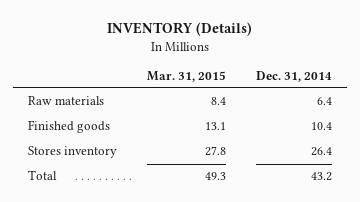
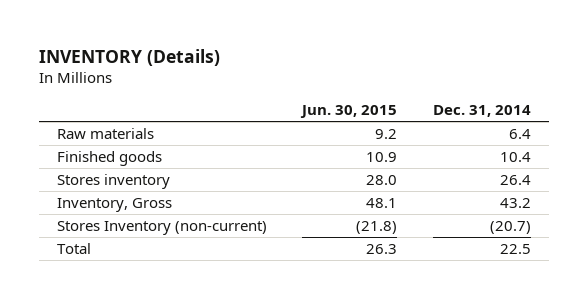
- | Mar. 31, 2015 | Dec. 31, 2014
+ | Jun. 30, 2015 | Dec. 31, 2014
- Total | 49.3 | 43.2
+ Inventory, Gross | 48.1 | 43.2
+ Stores Inventory (non-current) | (21.8) | (20.7)
+ Total | 26.3 | 22.5

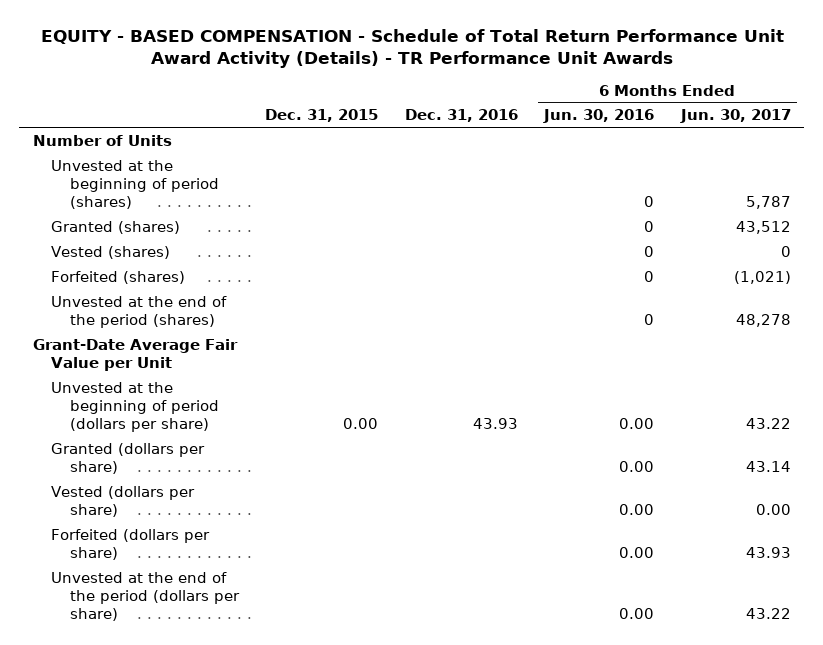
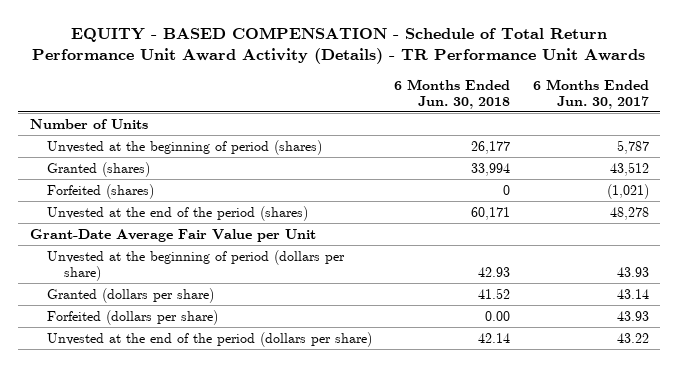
- | Dec. 31, 2015 | Dec. 31, 2016 | 6 Months Ended Jun. 30, 2016 | 6 Months Ended Jun. 30, 2017
+ | 6 Months Ended Jun. 30, 2018 | 6 Months Ended Jun. 30, 2017
- Vested (shares) | | | 0 | 0
- Unvested at the beginning of period (dollars per share) | 0.00 | 43.93 | 0.00 | 43.22
+ Unvested at the beginning of period (dollars per share) | 42.93 | 43.93
- Vested (dollars per share) | | | 0.00 | 0.00

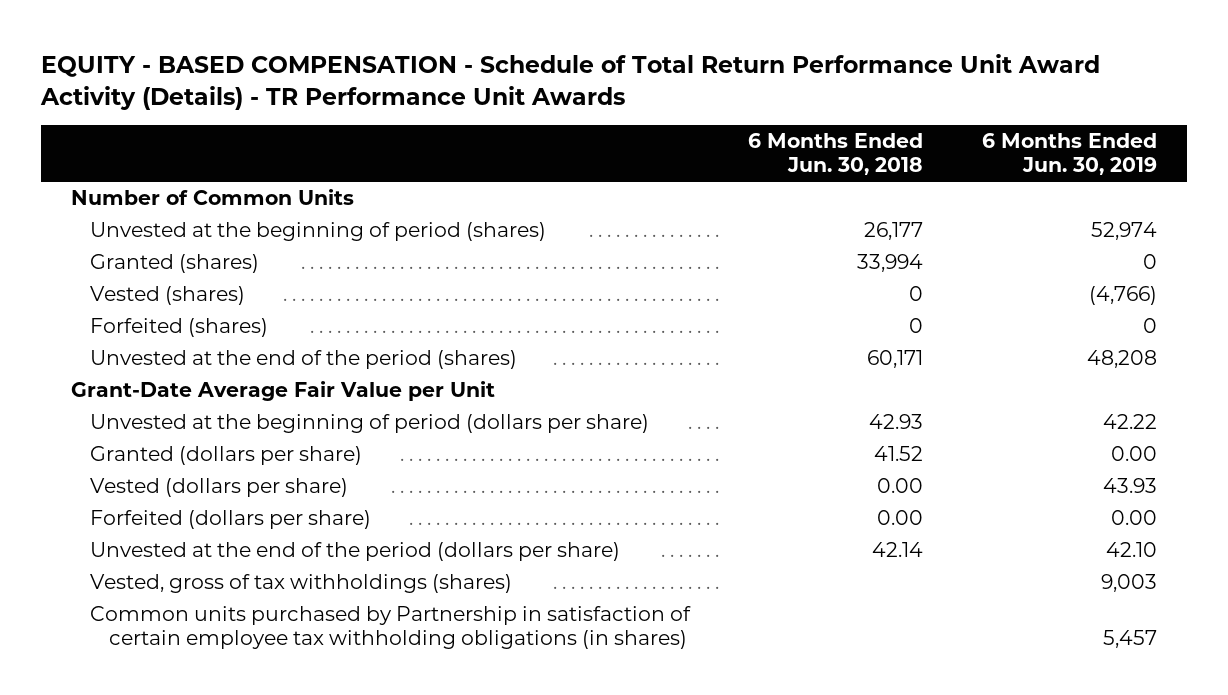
- | 6 Months Ended Jun. 30, 2018 | 6 Months Ended Jun. 30, 2017
+ | 6 Months Ended Jun. 30, 2018 | 6 Months Ended Jun. 30, 2019
- Number of Units
+ Number of Common Units
+ Vested (shares) | 0 | (4,766)
+ Vested (dollars per share) | 0.00 | 43.93
+ Vested, gross of tax withholdings (shares) | | 9,003
+ Common units purchased by Partnership in satisfaction of certain employee tax withholding obligations (in shares) | | 5,457

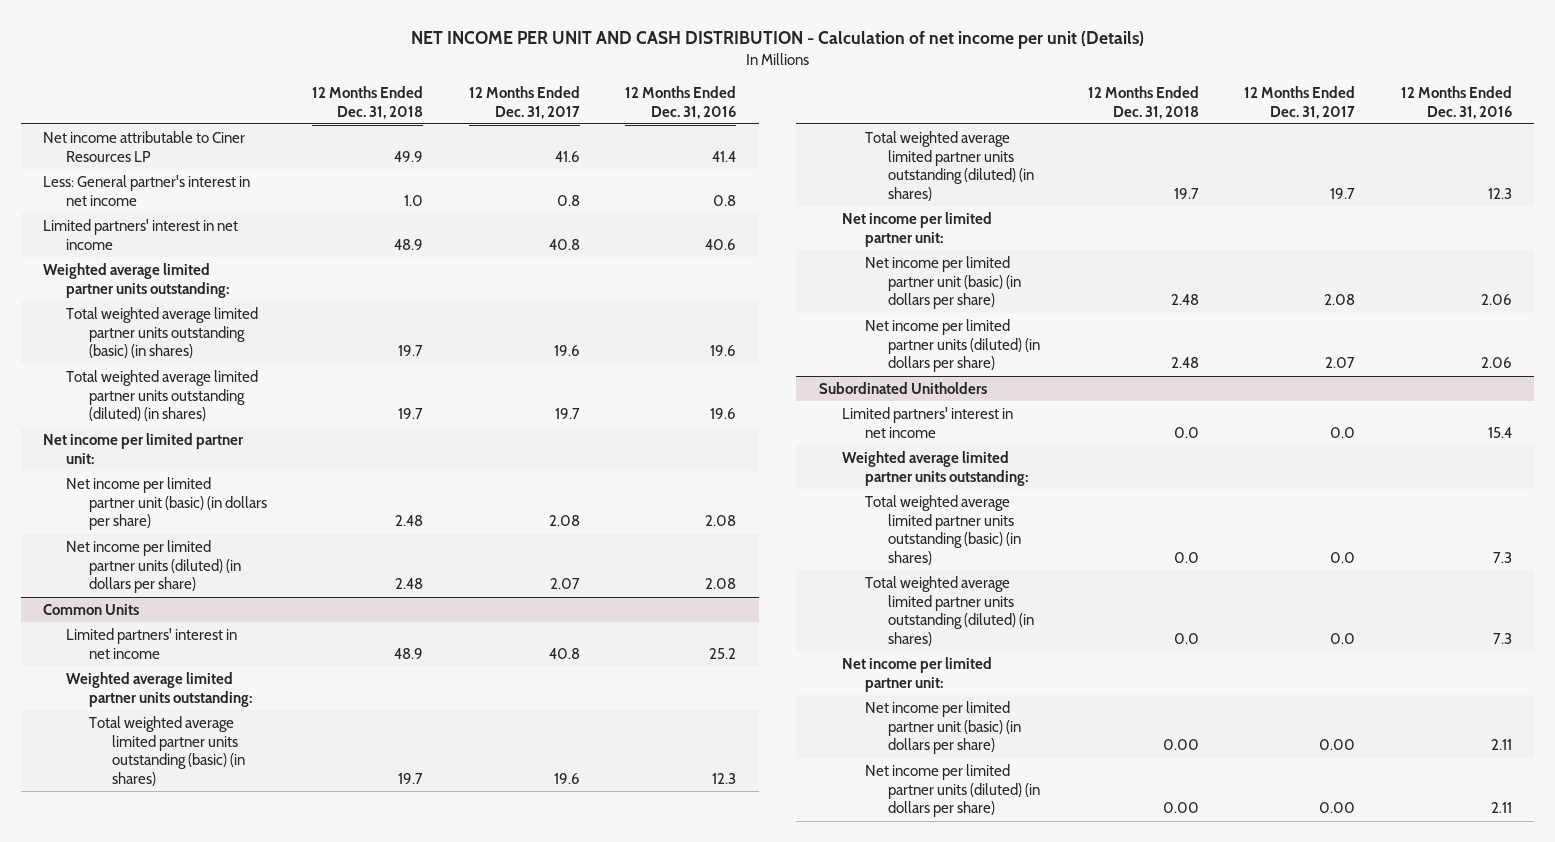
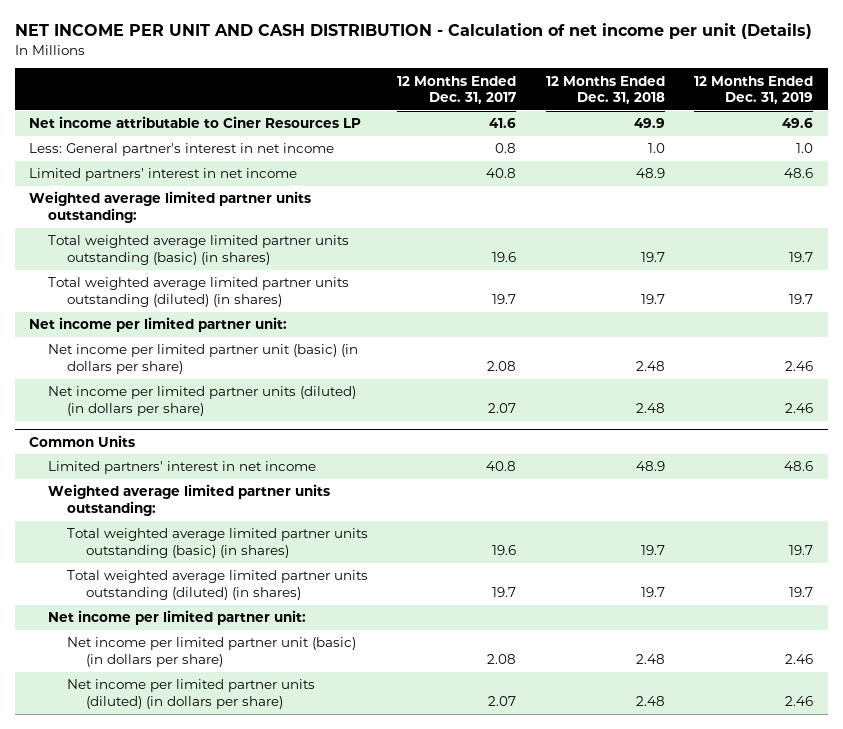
- | 12 Months Ended Dec. 31, 2018 | 12 Months Ended Dec. 31, 2017 | 12 Months Ended Dec. 31, 2016
+ | 12 Months Ended Dec. 31, 2017 | 12 Months Ended Dec. 31, 2018 | 12 Months Ended Dec. 31, 2019
- Subordinated Unitholders
- Limited partners' interest in net income | 0.0 | 0.0 | 15.4
- Weighted average limited partner units outstanding:
- Total weighted average limited partner units outstanding (basic) (in shares) | 0.0 | 0.0 | 7.3
- Total weighted average limited partner units outstanding (diluted) (in shares) | 0.0 | 0.0 | 7.3
- Net income per limited partner unit:
- Net income per limited partner unit (basic) (in dollars per share) | 0.00 | 0.00 | 2.11
- Net income per limited partner units (diluted) (in dollars per share) | 0.00 | 0.00 | 2.11

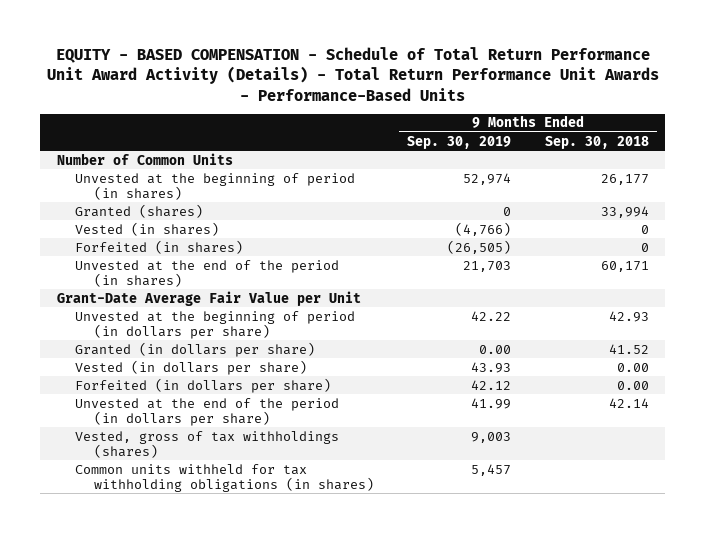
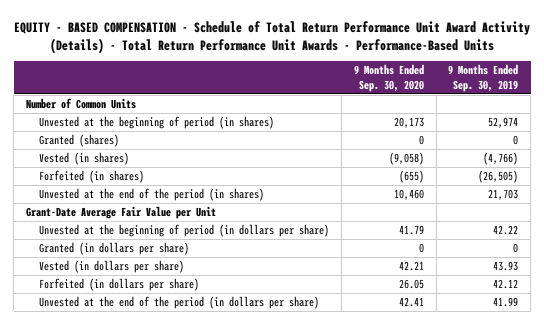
- | 9 Months Ended Sep. 30, 2019 | 9 Months Ended Sep. 30, 2018
+ | 9 Months Ended Sep. 30, 2020 | 9 Months Ended Sep. 30, 2019
- Granted (in dollars per share) | 0.00 | 41.52
+ Granted (in dollars per share) | 0 | 0
- Vested, gross of tax withholdings (shares) | 9,003 |
- Common units withheld for tax withholding obligations (in shares) | 5,457 |

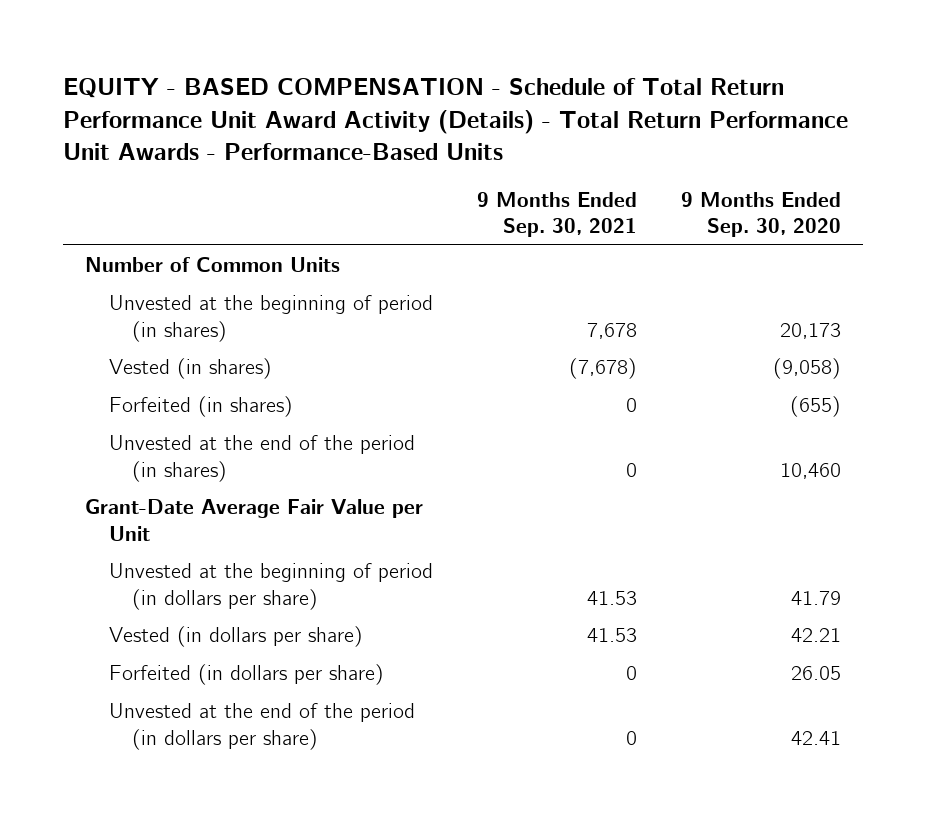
- | 9 Months Ended Sep. 30, 2020 | 9 Months Ended Sep. 30, 2019
+ | 9 Months Ended Sep. 30, 2021 | 9 Months Ended Sep. 30, 2020
- Granted (shares) | 0 | 0
- Granted (in dollars per share) | 0 | 0

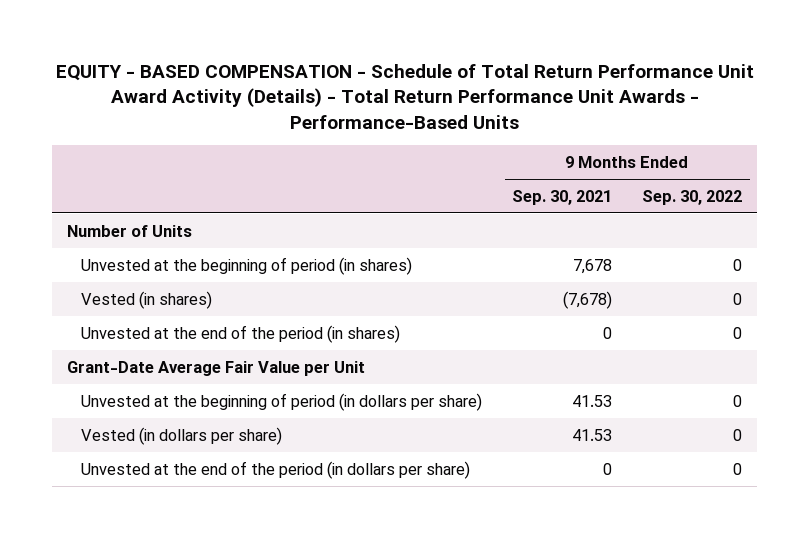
- | 9 Months Ended Sep. 30, 2021 | 9 Months Ended Sep. 30, 2020
+ | 9 Months Ended Sep. 30, 2021 | 9 Months Ended Sep. 30, 2022
- Number of Common Units
+ Number of Units
- Forfeited (in shares) | 0 | (655)
- Forfeited (in dollars per share) | 0 | 26.05

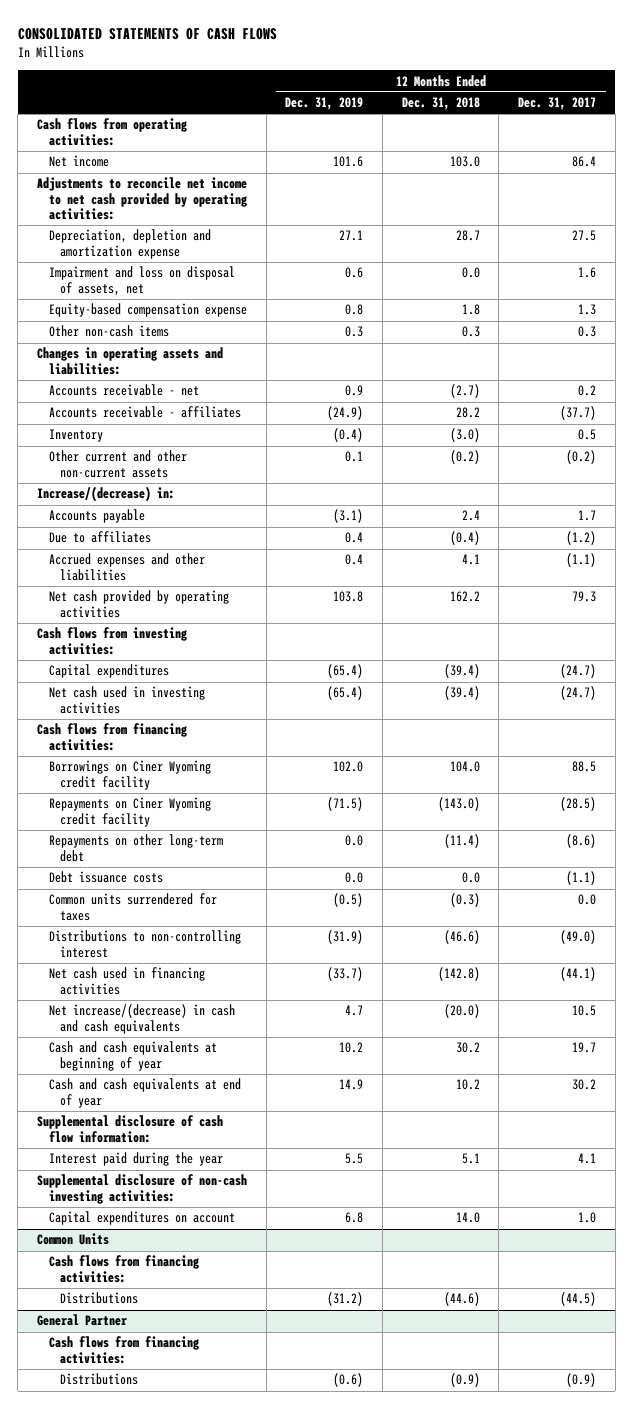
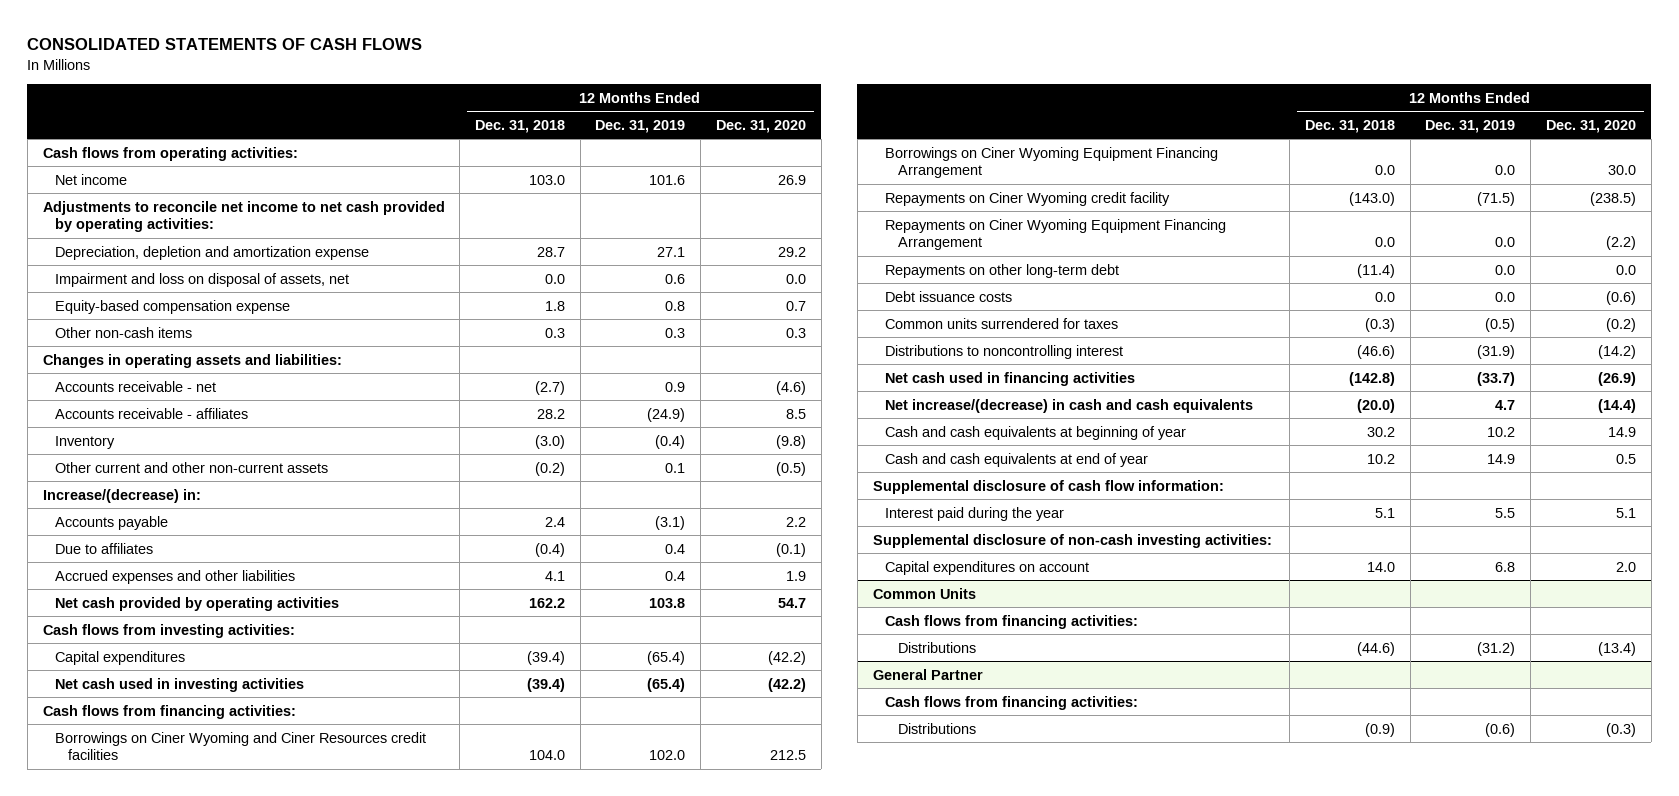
- | 12 Months Ended Dec. 31, 2019 | 12 Months Ended Dec. 31, 2018 | 12 Months Ended Dec. 31, 2017
+ | 12 Months Ended Dec. 31, 2018 | 12 Months Ended Dec. 31, 2019 | 12 Months Ended Dec. 31, 2020
- Borrowings on Ciner Wyoming credit facility | 102.0 | 104.0 | 88.5
+ Borrowings on Ciner Wyoming and Ciner Resources credit facilities | 104.0 | 102.0 | 212.5
+ Borrowings on Ciner Wyoming Equipment Financing Arrangement | 0.0 | 0.0 | 30.0
+ Repayments on Ciner Wyoming Equipment Financing Arrangement | 0.0 | 0.0 | (2.2)
- Distributions to non-controlling interest | (31.9) | (46.6) | (49.0)
+ Distributions to noncontrolling interest | (46.6) | (31.9) | (14.2)

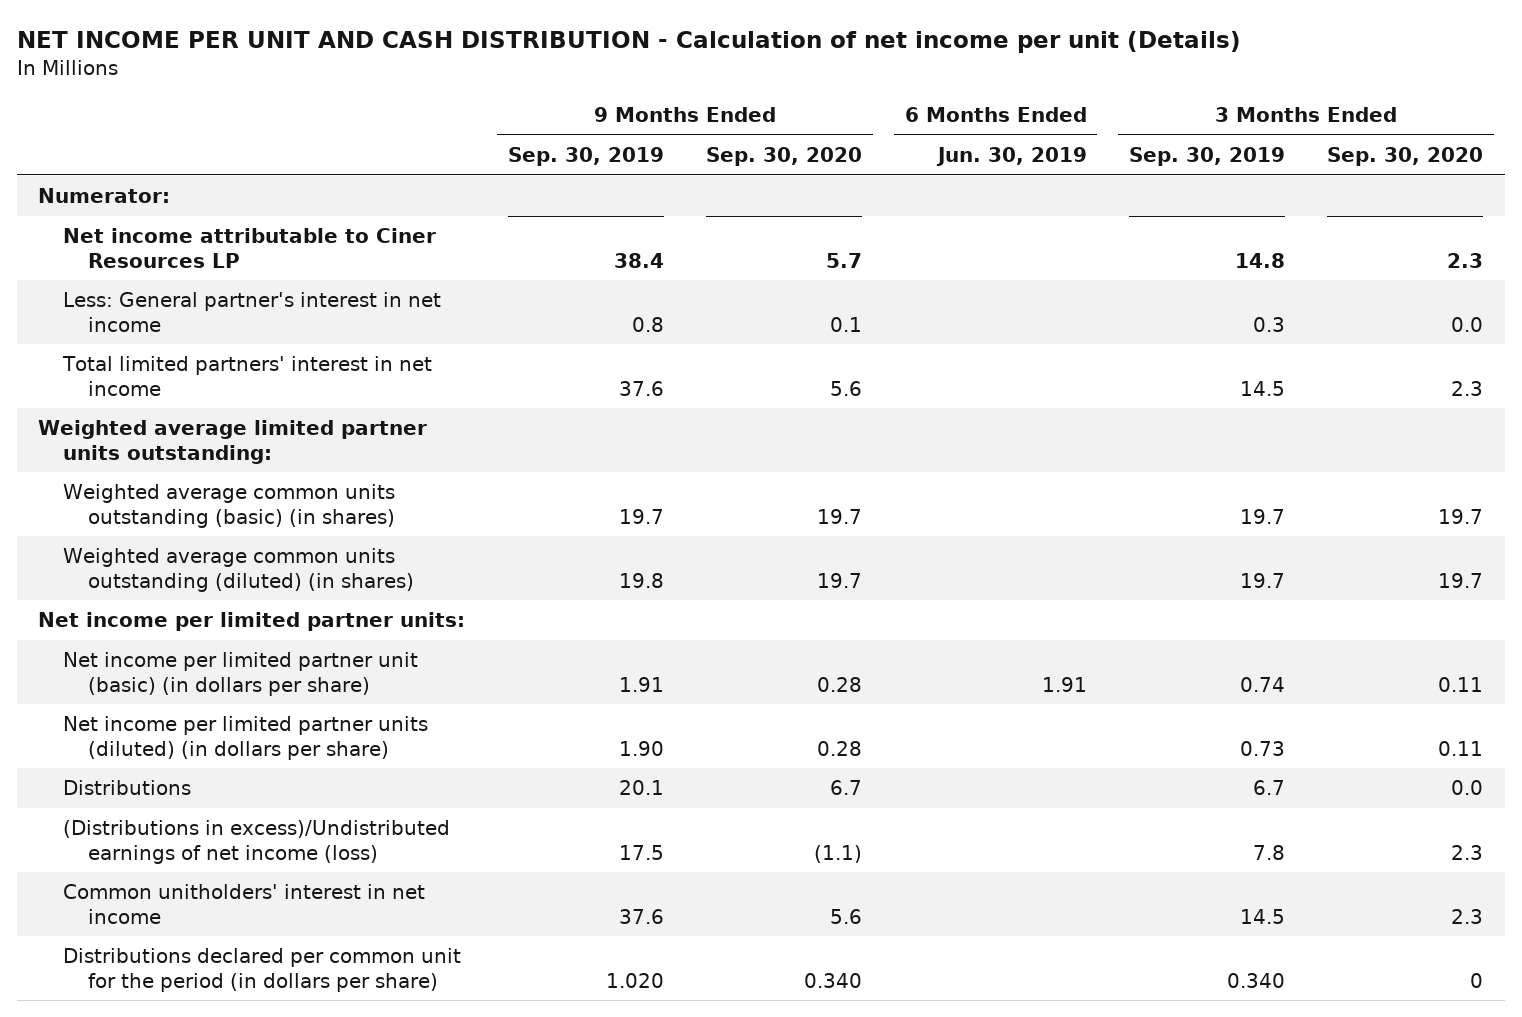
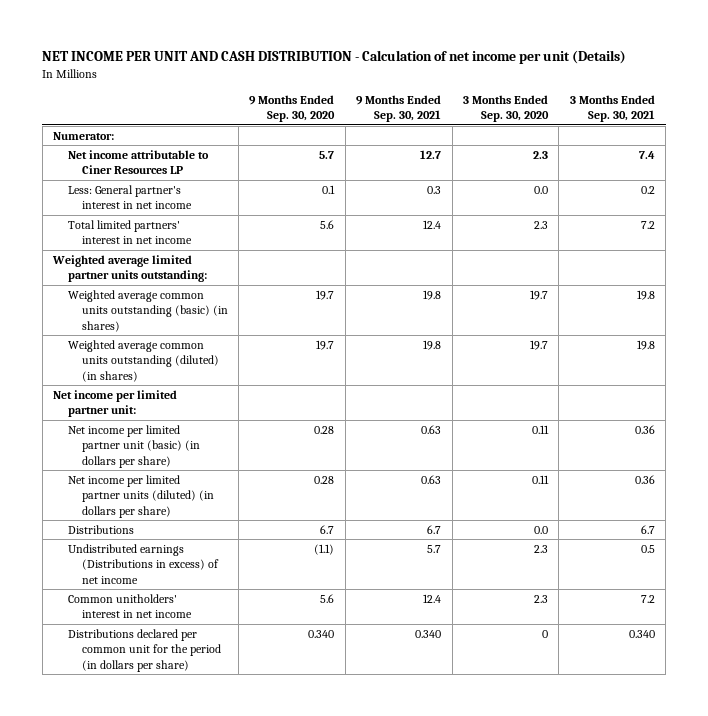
- | 9 Months Ended Sep. 30, 2019 | 9 Months Ended Sep. 30, 2020 | 6 Months Ended Jun. 30, 2019 | 3 Months Ended Sep. 30, 2019 | 3 Months Ended Sep. 30, 2020
+ | 9 Months Ended Sep. 30, 2020 | 9 Months Ended Sep. 30, 2021 | 3 Months Ended Sep. 30, 2020 | 3 Months Ended Sep. 30, 2021
- Net income per limited partner units:
+ Net income per limited partner unit:
- (Distributions in excess)/Undistributed earnings of net income (loss) | 17.5 | (1.1) | | 7.8 | 2.3
+ Undistributed earnings (Distributions in excess) of net income | (1.1) | 5.7 | 2.3 | 0.5

